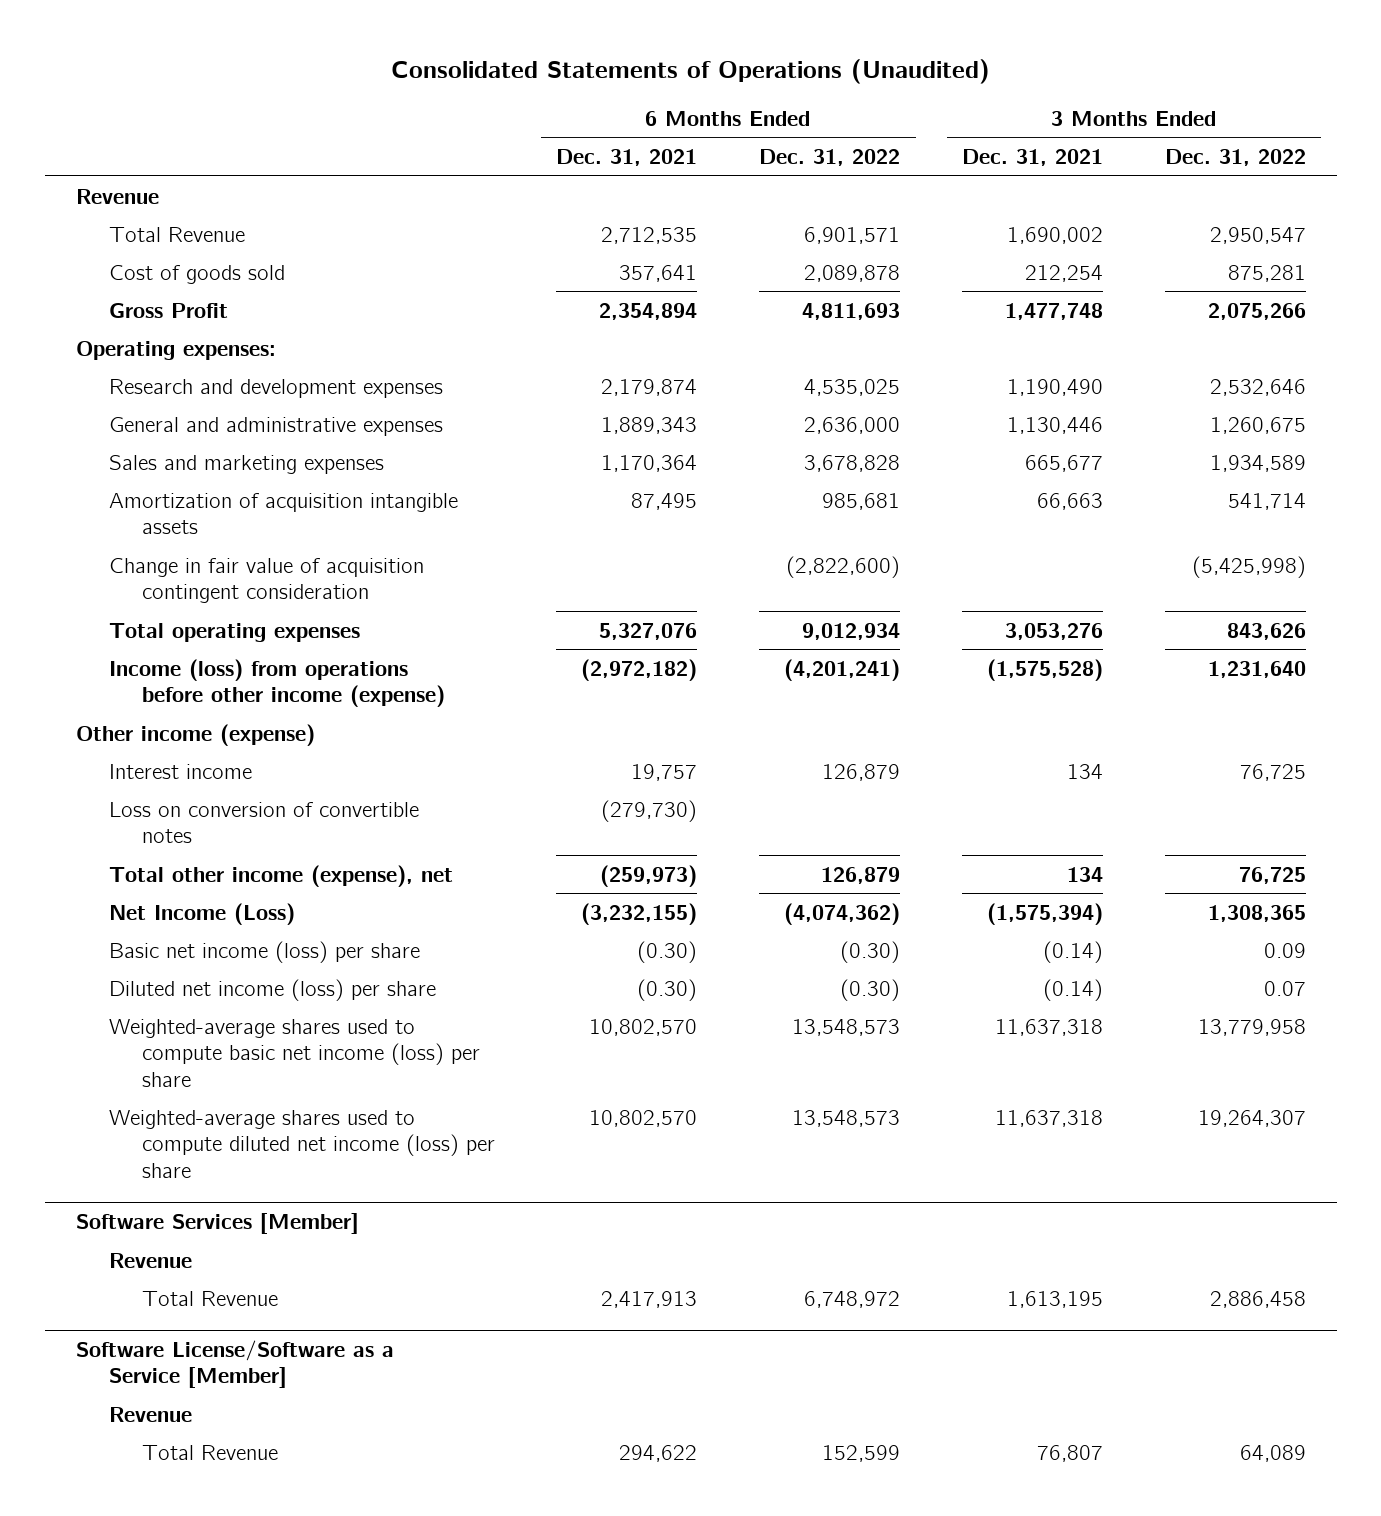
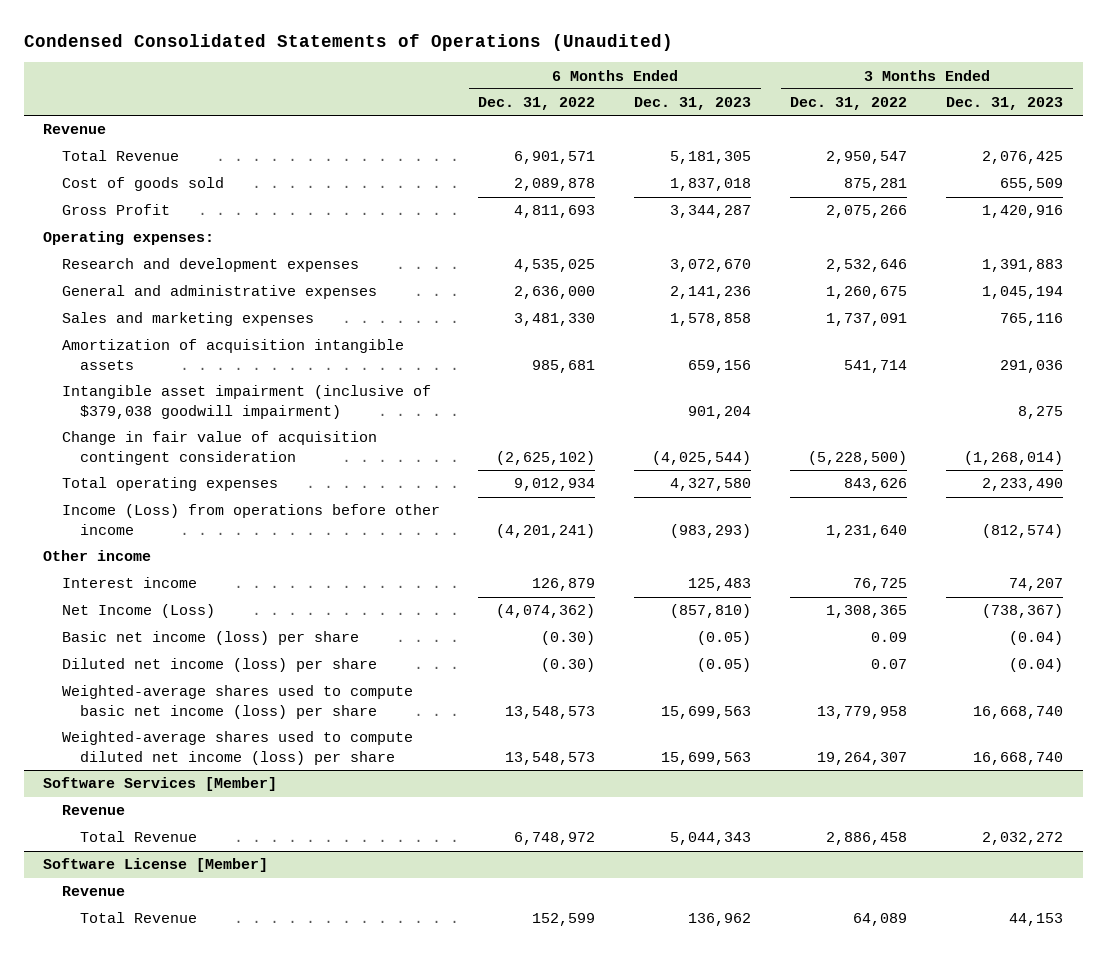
- Consolidated Statements of Operations (Unaudited)
+ Condensed Consolidated Statements of Operations (Unaudited)
- | 6 Months Ended Dec. 31, 2021 | 6 Months Ended Dec. 31, 2022 | 3 Months Ended Dec. 31, 2021 | 3 Months Ended Dec. 31, 2022
+ | 6 Months Ended Dec. 31, 2022 | 6 Months Ended Dec. 31, 2023 | 3 Months Ended Dec. 31, 2022 | 3 Months Ended Dec. 31, 2023
- Sales and marketing expenses | 1,170,364 | 3,678,828 | 665,677 | 1,934,589
+ Sales and marketing expenses | 3,481,330 | 1,578,858 | 1,737,091 | 765,116
- Change in fair value of acquisition contingent consideration | | (2,822,600) | | (5,425,998)
+ Intangible asset impairment (inclusive of $379,038 goodwill impairment) | | 901,204 | | 8,275
+ Change in fair value of acquisition contingent consideration | (2,625,102) | (4,025,544) | (5,228,500) | (1,268,014)
- Income (loss) from operations before other income (expense) | (2,972,182) | (4,201,241) | (1,575,528) | 1,231,640
- Other income (expense)
+ Income (Loss) from operations before other income | (4,201,241) | (983,293) | 1,231,640 | (812,574)
+ Other income
- Loss on conversion of convertible notes | (279,730) | | |
- Total other income (expense), net | (259,973) | 126,879 | 134 | 76,725
- Software License/Software as a Service [Member]
+ Software License [Member]

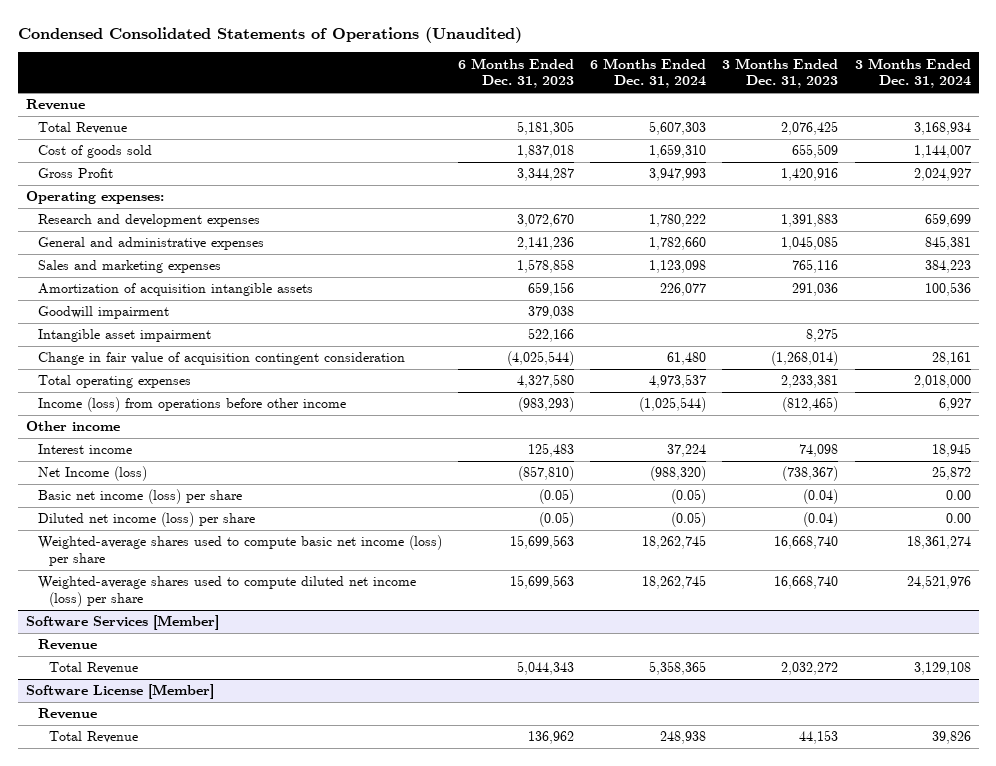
- | 6 Months Ended Dec. 31, 2022 | 6 Months Ended Dec. 31, 2023 | 3 Months Ended Dec. 31, 2022 | 3 Months Ended Dec. 31, 2023
+ | 6 Months Ended Dec. 31, 2023 | 6 Months Ended Dec. 31, 2024 | 3 Months Ended Dec. 31, 2023 | 3 Months Ended Dec. 31, 2024
- General and administrative expenses | 2,636,000 | 2,141,236 | 1,260,675 | 1,045,194
+ General and administrative expenses | 2,141,236 | 1,782,660 | 1,045,085 | 845,381
- Intangible asset impairment (inclusive of $379,038 goodwill impairment) | | 901,204 | | 8,275
+ Goodwill impairment | 379,038 | | |
+ Intangible asset impairment | 522,166 | | 8,275 |
- Total operating expenses | 9,012,934 | 4,327,580 | 843,626 | 2,233,490
- Income (Loss) from operations before other income | (4,201,241) | (983,293) | 1,231,640 | (812,574)
+ Total operating expenses | 4,327,580 | 4,973,537 | 2,233,381 | 2,018,000
+ Income (loss) from operations before other income | (983,293) | (1,025,544) | (812,465) | 6,927
- Interest income | 126,879 | 125,483 | 76,725 | 74,207
- Net Income (Loss) | (4,074,362) | (857,810) | 1,308,365 | (738,367)
+ Interest income | 125,483 | 37,224 | 74,098 | 18,945
+ Net Income (loss) | (857,810) | (988,320) | (738,367) | 25,872

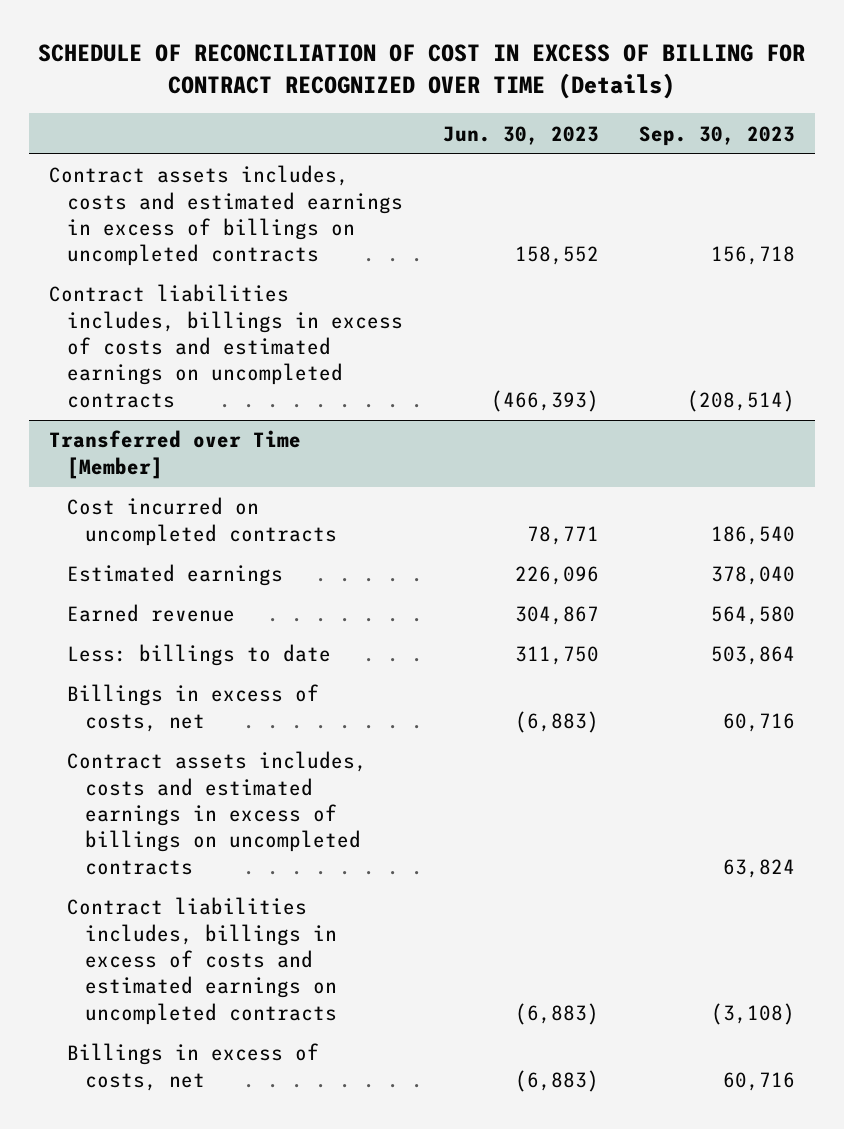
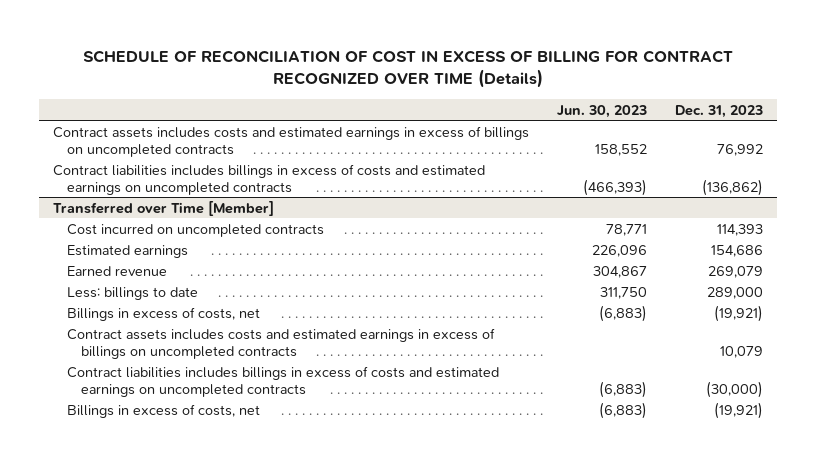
- | Jun. 30, 2023 | Sep. 30, 2023
+ | Jun. 30, 2023 | Dec. 31, 2023
- Contract assets includes, costs and estimated earnings in excess of billings on uncompleted contracts | 158,552 | 156,718
- Contract liabilities includes, billings in excess of costs and estimated earnings on uncompleted contracts | (466,393) | (208,514)
+ Contract assets includes costs and estimated earnings in excess of billings on uncompleted contracts | 158,552 | 76,992
+ Contract liabilities includes billings in excess of costs and estimated earnings on uncompleted contracts | (466,393) | (136,862)
@ Transferred over Time [Member]
- Contract assets includes, costs and estimated earnings in excess of billings on uncompleted contracts | | 63,824
- Contract liabilities includes, billings in excess of costs and estimated earnings on uncompleted contracts | (6,883) | (3,108)
+ Contract assets includes costs and estimated earnings in excess of billings on uncompleted contracts | | 10,079
+ Contract liabilities includes billings in excess of costs and estimated earnings on uncompleted contracts | (6,883) | (30,000)

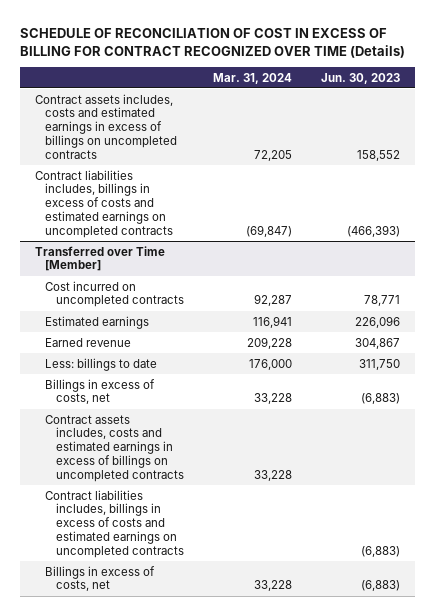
- | Jun. 30, 2023 | Dec. 31, 2023
+ | Mar. 31, 2024 | Jun. 30, 2023
- Contract assets includes costs and estimated earnings in excess of billings on uncompleted contracts | 158,552 | 76,992
- Contract liabilities includes billings in excess of costs and estimated earnings on uncompleted contracts | (466,393) | (136,862)
+ Contract assets includes, costs and estimated earnings in excess of billings on uncompleted contracts | 72,205 | 158,552
+ Contract liabilities includes, billings in excess of costs and estimated earnings on uncompleted contracts | (69,847) | (466,393)
@ Transferred over Time [Member]
- Contract assets includes costs and estimated earnings in excess of billings on uncompleted contracts | | 10,079
- Contract liabilities includes billings in excess of costs and estimated earnings on uncompleted contracts | (6,883) | (30,000)
+ Contract assets includes, costs and estimated earnings in excess of billings on uncompleted contracts | 33,228 |
+ Contract liabilities includes, billings in excess of costs and estimated earnings on uncompleted contracts | | (6,883)

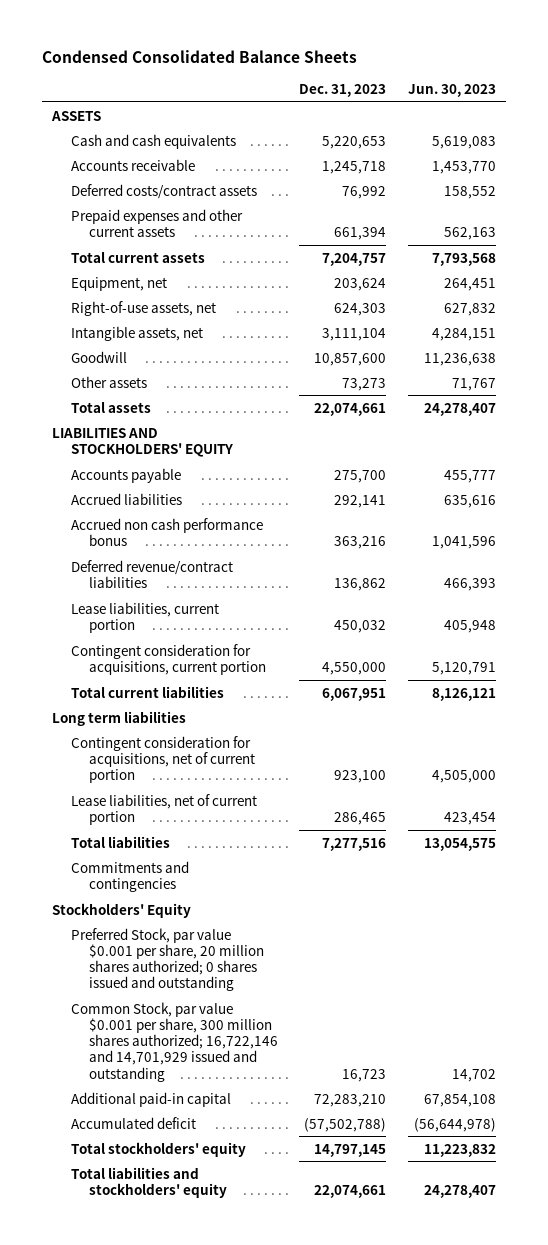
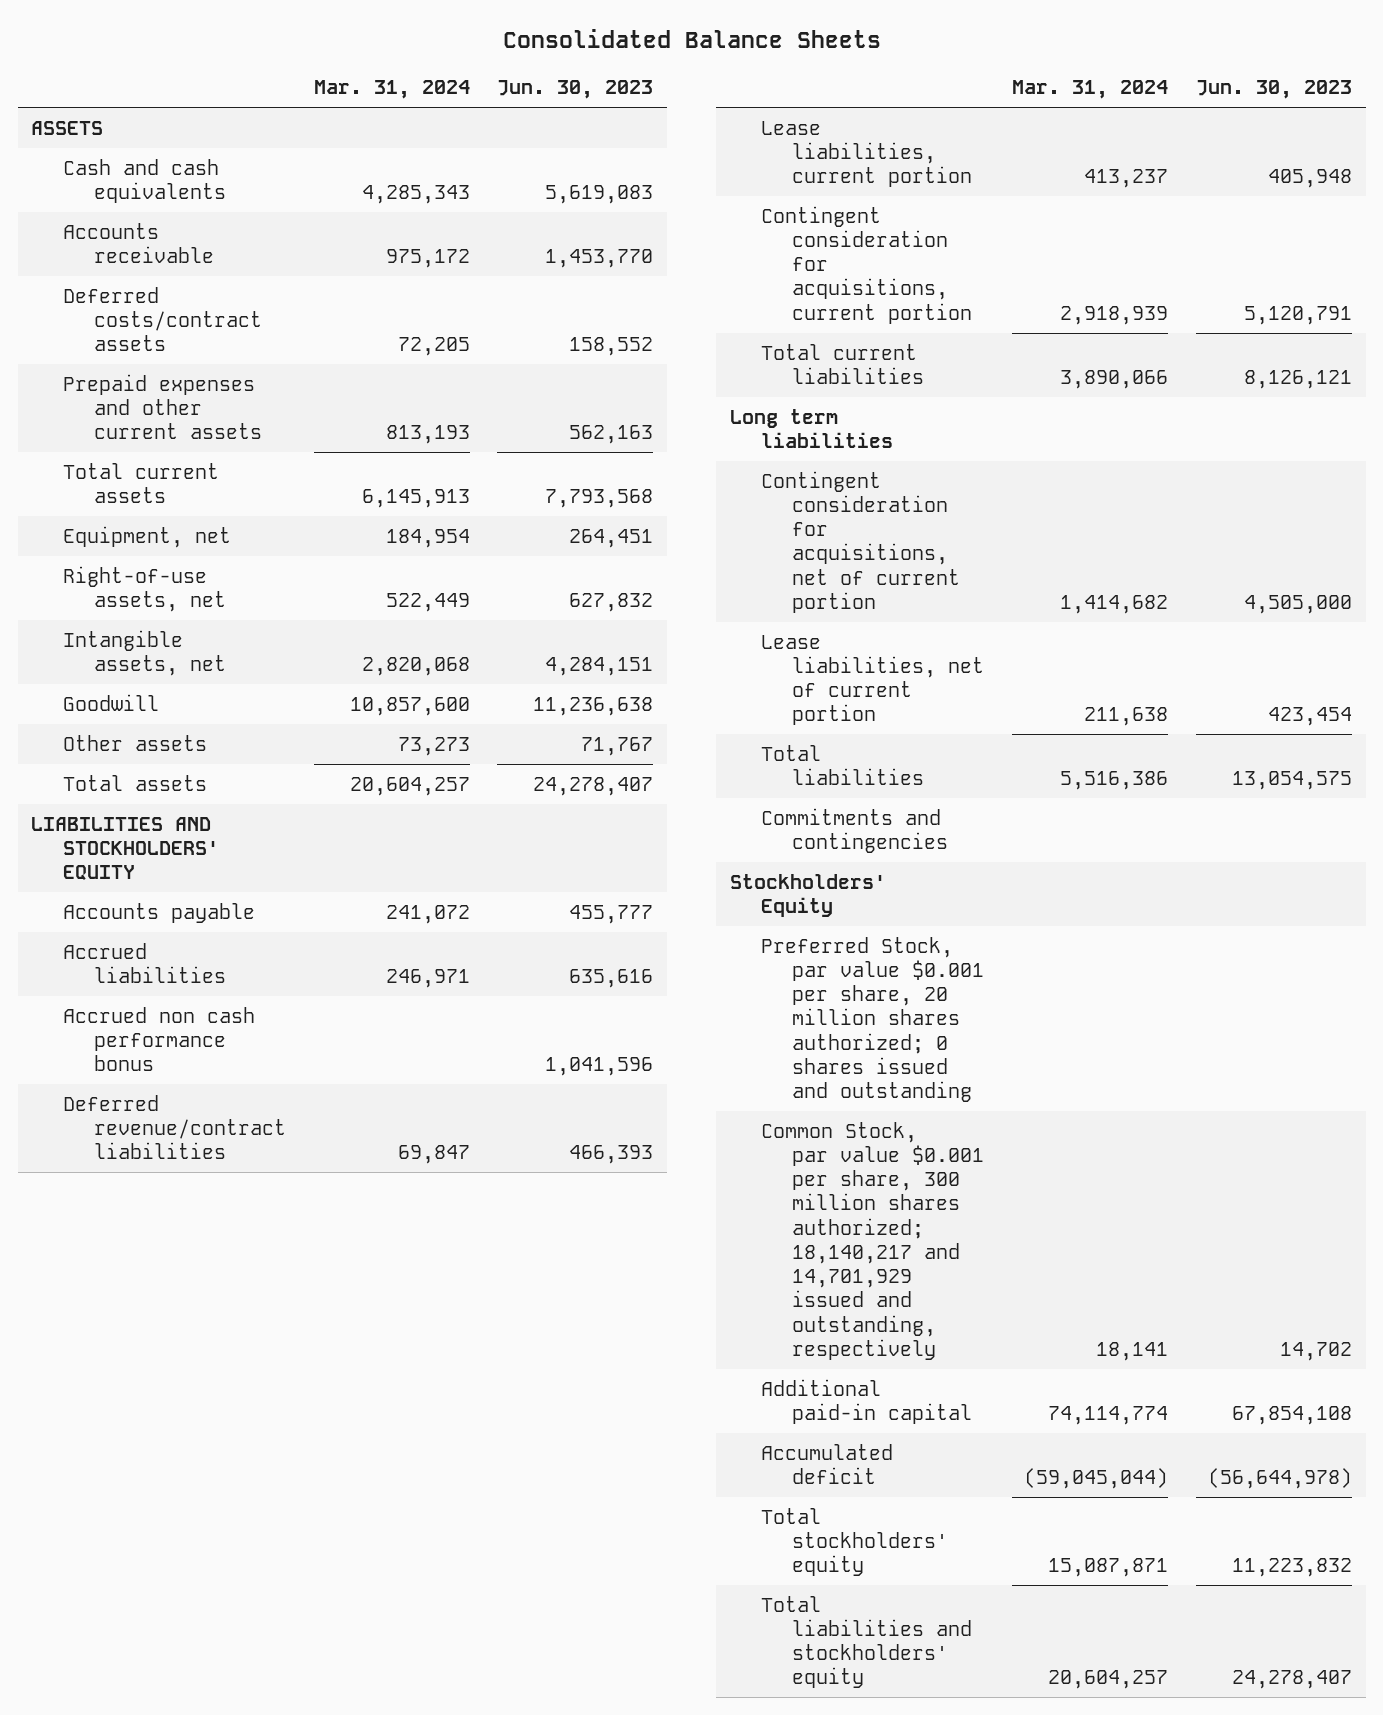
- Condensed Consolidated Balance Sheets
+ Consolidated Balance Sheets
- | Dec. 31, 2023 | Jun. 30, 2023
+ | Mar. 31, 2024 | Jun. 30, 2023
- Common Stock, par value $0.001 per share, 300 million shares authorized; 16,722,146 and 14,701,929 issued and outstanding | 16,723 | 14,702
+ Common Stock, par value $0.001 per share, 300 million shares authorized; 18,140,217 and 14,701,929 issued and outstanding, respectively | 18,141 | 14,702

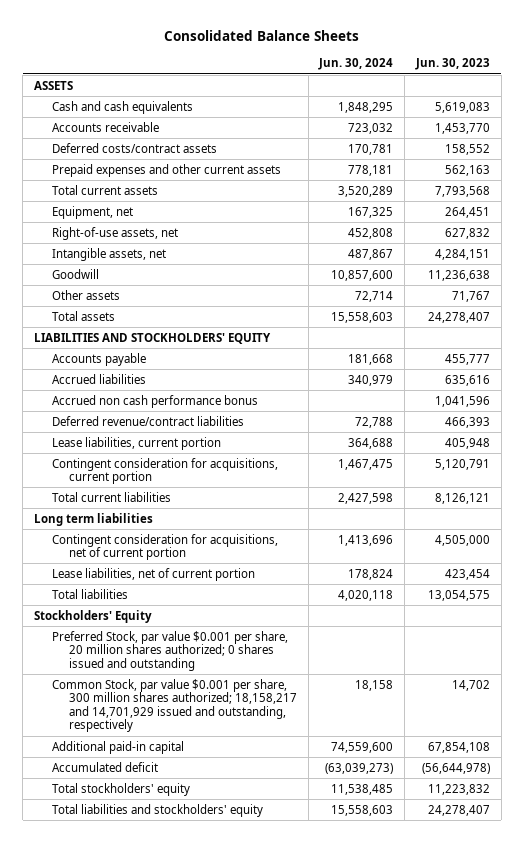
- | Mar. 31, 2024 | Jun. 30, 2023
+ | Jun. 30, 2024 | Jun. 30, 2023
- Commitments and contingencies
- Common Stock, par value $0.001 per share, 300 million shares authorized; 18,140,217 and 14,701,929 issued and outstanding, respectively | 18,141 | 14,702
+ Common Stock, par value $0.001 per share, 300 million shares authorized; 18,158,217 and 14,701,929 issued and outstanding, respectively | 18,158 | 14,702

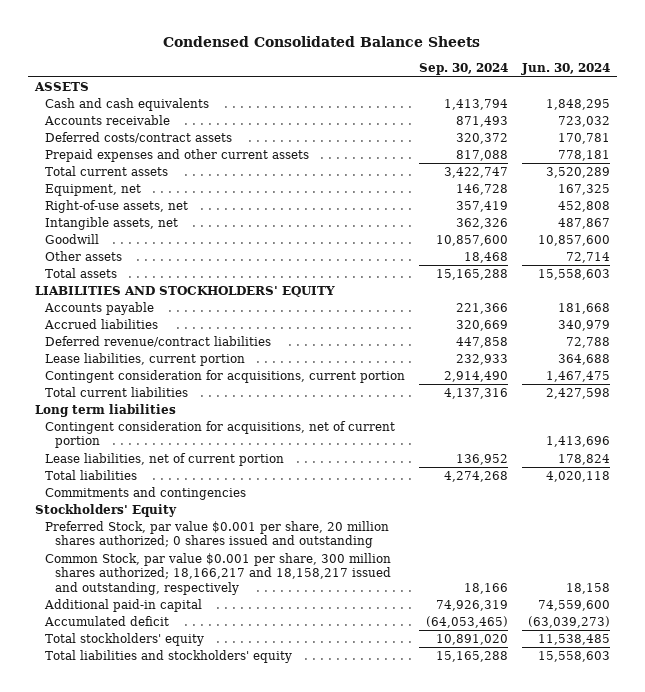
- Consolidated Balance Sheets
+ Condensed Consolidated Balance Sheets
- | Jun. 30, 2024 | Jun. 30, 2023
+ | Sep. 30, 2024 | Jun. 30, 2024
- Accrued non cash performance bonus | | 1,041,596
+ Commitments and contingencies
- Common Stock, par value $0.001 per share, 300 million shares authorized; 18,158,217 and 14,701,929 issued and outstanding, respectively | 18,158 | 14,702
+ Common Stock, par value $0.001 per share, 300 million shares authorized; 18,166,217 and 18,158,217 issued and outstanding, respectively | 18,166 | 18,158

